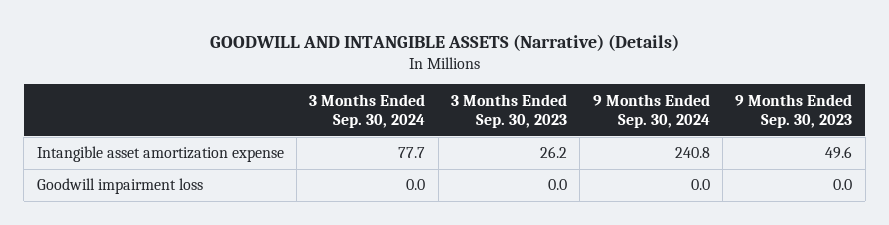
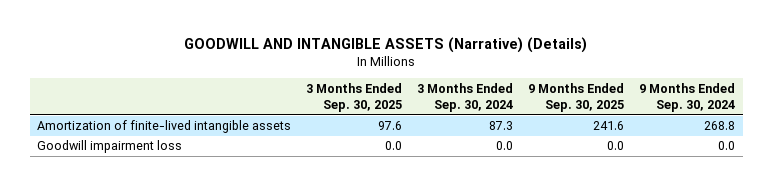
- | 3 Months Ended Sep. 30, 2024 | 3 Months Ended Sep. 30, 2023 | 9 Months Ended Sep. 30, 2024 | 9 Months Ended Sep. 30, 2023
+ | 3 Months Ended Sep. 30, 2025 | 3 Months Ended Sep. 30, 2024 | 9 Months Ended Sep. 30, 2025 | 9 Months Ended Sep. 30, 2024
- Intangible asset amortization expense | 77.7 | 26.2 | 240.8 | 49.6
+ Amortization of finite-lived intangible assets | 97.6 | 87.3 | 241.6 | 268.8

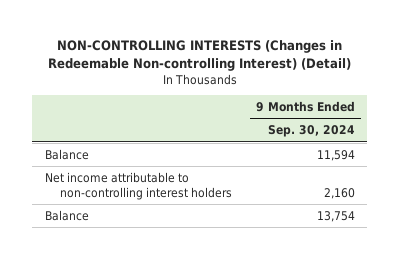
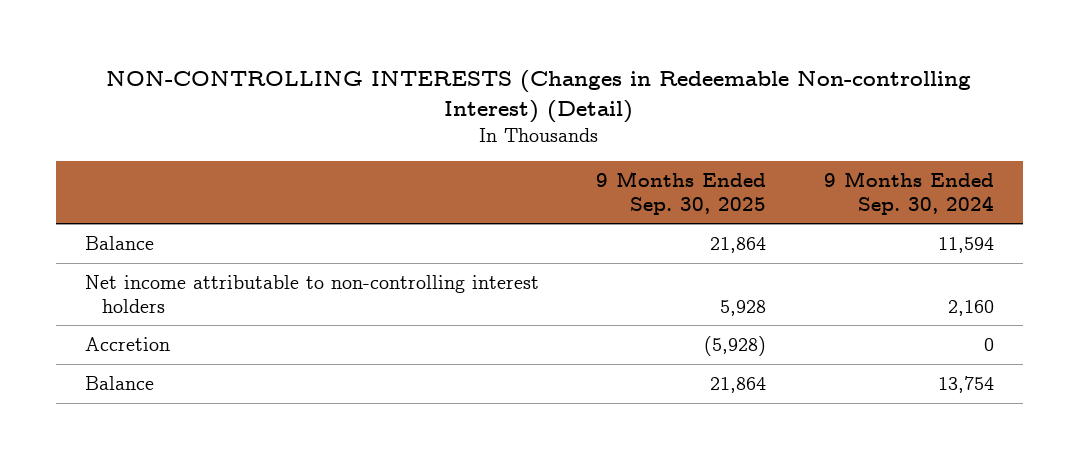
- | 9 Months Ended Sep. 30, 2024
+ | 9 Months Ended Sep. 30, 2025 | 9 Months Ended Sep. 30, 2024
+ Accretion | (5,928) | 0

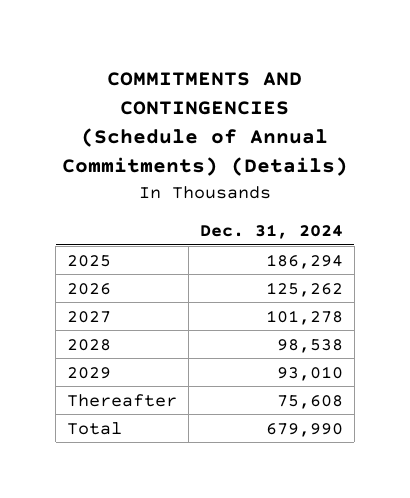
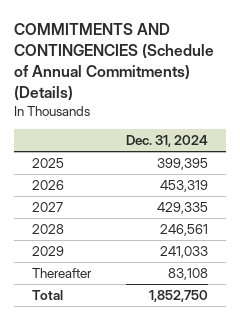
- 2025 | 186,294
- 2026 | 125,262
- 2027 | 101,278
- 2028 | 98,538
- 2029 | 93,010
- Thereafter | 75,608
- Total | 679,990
+ 2025 | 399,395
+ 2026 | 453,319
+ 2027 | 429,335
+ 2028 | 246,561
+ 2029 | 241,033
+ Thereafter | 83,108
+ Total | 1,852,750

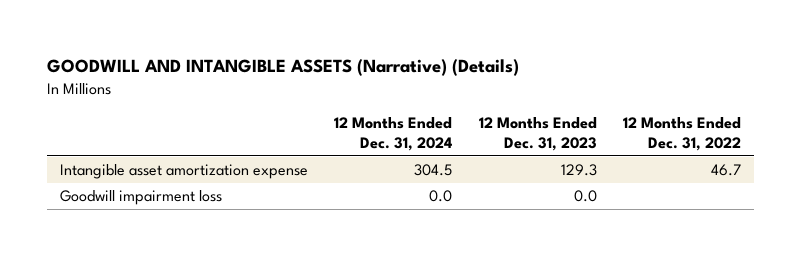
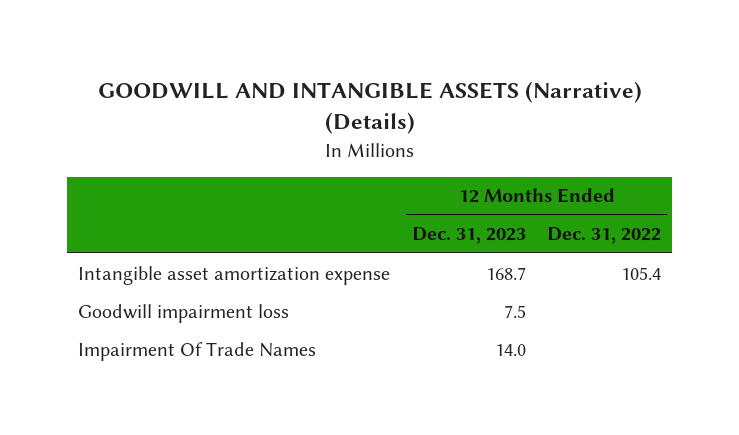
- | 12 Months Ended Dec. 31, 2024 | 12 Months Ended Dec. 31, 2023 | 12 Months Ended Dec. 31, 2022
+ | 12 Months Ended Dec. 31, 2023 | 12 Months Ended Dec. 31, 2022
- Intangible asset amortization expense | 304.5 | 129.3 | 46.7
- Goodwill impairment loss | 0.0 | 0.0 |
+ Intangible asset amortization expense | 168.7 | 105.4
+ Goodwill impairment loss | 7.5 |
+ Impairment Of Trade Names | 14.0 |

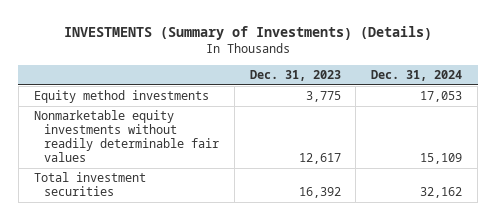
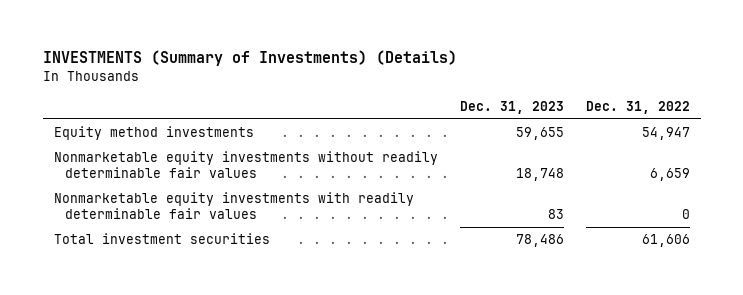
- | Dec. 31, 2023 | Dec. 31, 2024
+ | Dec. 31, 2023 | Dec. 31, 2022
- Equity method investments | 3,775 | 17,053
- Nonmarketable equity investments without readily determinable fair values | 12,617 | 15,109
- Total investment securities | 16,392 | 32,162
+ Equity method investments | 59,655 | 54,947
+ Nonmarketable equity investments without readily determinable fair values | 18,748 | 6,659
+ Nonmarketable equity investments with readily determinable fair values | 83 | 0
+ Total investment securities | 78,486 | 61,606

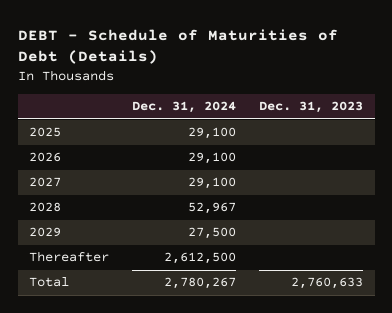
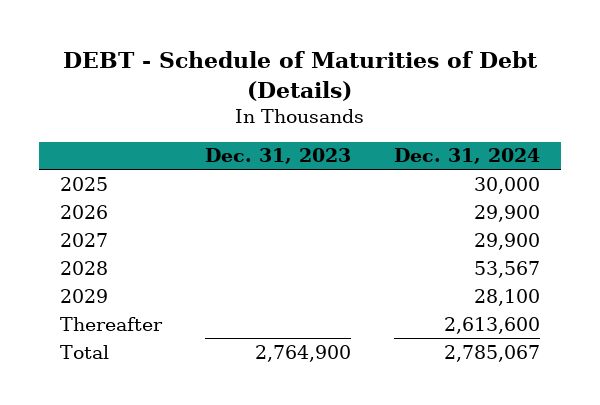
- | Dec. 31, 2024 | Dec. 31, 2023
+ | Dec. 31, 2023 | Dec. 31, 2024
- 2025 | 29,100 |
- 2026 | 29,100 |
- 2027 | 29,100 |
- 2028 | 52,967 |
- 2029 | 27,500 |
- Thereafter | 2,612,500 |
- Total | 2,780,267 | 2,760,633
+ 2025 | | 30,000
+ 2026 | | 29,900
+ 2027 | | 29,900
+ 2028 | | 53,567
+ 2029 | | 28,100
+ Thereafter | | 2,613,600
+ Total | 2,764,900 | 2,785,067

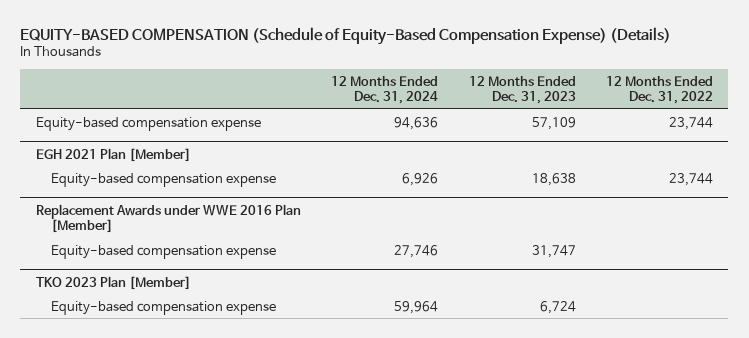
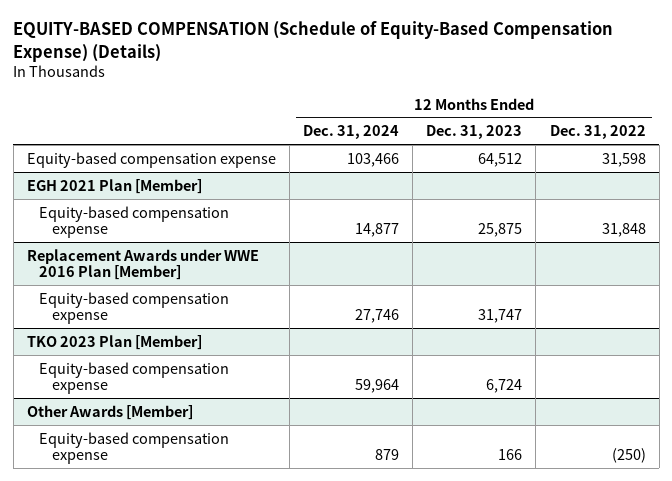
- Equity-based compensation expense | 94,636 | 57,109 | 23,744
+ Equity-based compensation expense | 103,466 | 64,512 | 31,598
@ EGH 2021 Plan [Member]
- Equity-based compensation expense | 6,926 | 18,638 | 23,744
+ Equity-based compensation expense | 14,877 | 25,875 | 31,848
+ Other Awards [Member]
+ Equity-based compensation expense | 879 | 166 | (250)

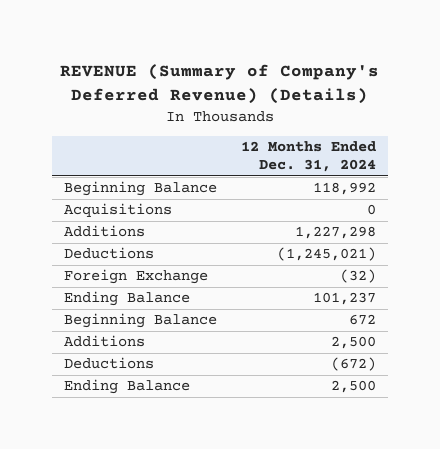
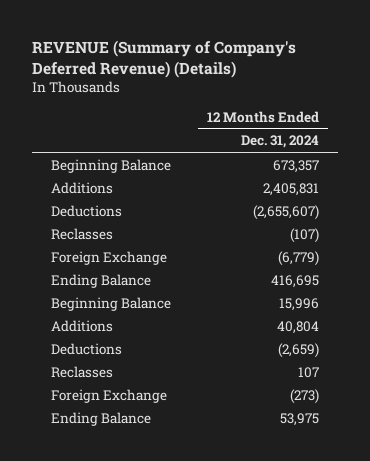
- Beginning Balance | 118,992
- Acquisitions | 0
- Additions | 1,227,298
- Deductions | (1,245,021)
- Foreign Exchange | (32)
- Ending Balance | 101,237
- Beginning Balance | 672
- Additions | 2,500
- Deductions | (672)
- Ending Balance | 2,500
+ Beginning Balance | 673,357
+ Additions | 2,405,831
+ Deductions | (2,655,607)
+ Reclasses | (107)
+ Foreign Exchange | (6,779)
+ Ending Balance | 416,695
+ Beginning Balance | 15,996
+ Additions | 40,804
+ Deductions | (2,659)
+ Reclasses | 107
+ Foreign Exchange | (273)
+ Ending Balance | 53,975

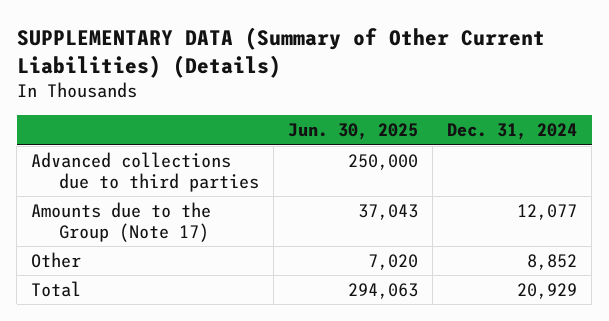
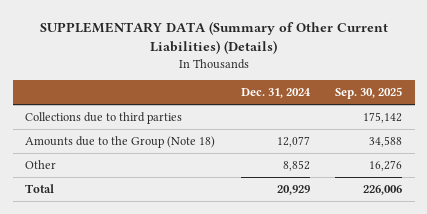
- | Jun. 30, 2025 | Dec. 31, 2024
+ | Dec. 31, 2024 | Sep. 30, 2025
- Advanced collections due to third parties | 250,000 |
- Amounts due to the Group (Note 17) | 37,043 | 12,077
+ Collections due to third parties | | 175,142
+ Amounts due to the Group (Note 18) | 12,077 | 34,588

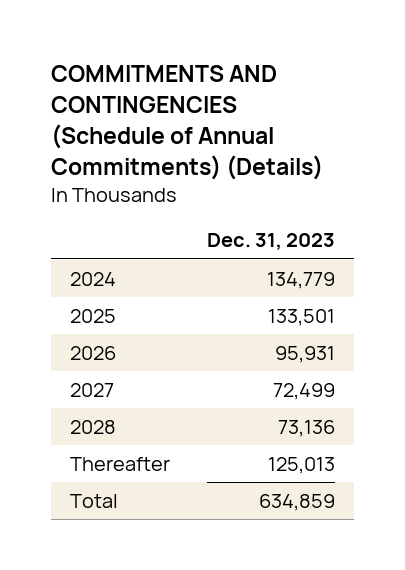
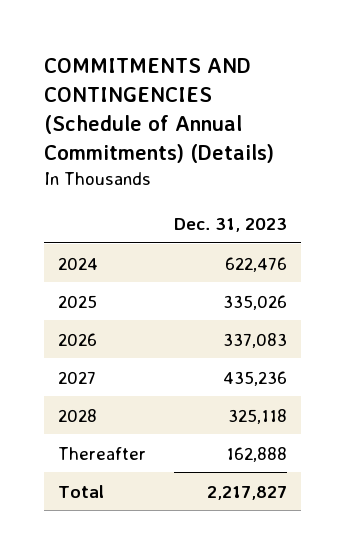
- 2024 | 134,779
- 2025 | 133,501
- 2026 | 95,931
- 2027 | 72,499
- 2028 | 73,136
- Thereafter | 125,013
- Total | 634,859
+ 2024 | 622,476
+ 2025 | 335,026
+ 2026 | 337,083
+ 2027 | 435,236
+ 2028 | 325,118
+ Thereafter | 162,888
+ Total | 2,217,827

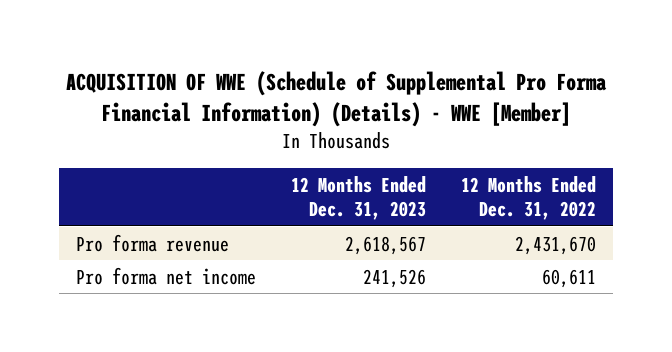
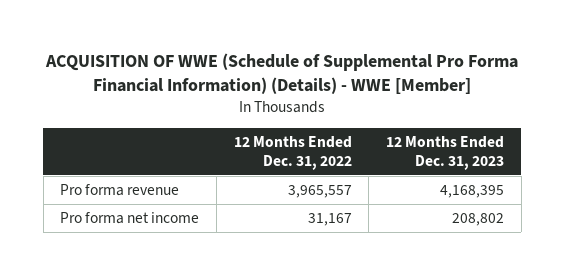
- | 12 Months Ended Dec. 31, 2023 | 12 Months Ended Dec. 31, 2022
+ | 12 Months Ended Dec. 31, 2022 | 12 Months Ended Dec. 31, 2023
- Pro forma revenue | 2,618,567 | 2,431,670
- Pro forma net income | 241,526 | 60,611
+ Pro forma revenue | 3,965,557 | 4,168,395
+ Pro forma net income | 31,167 | 208,802

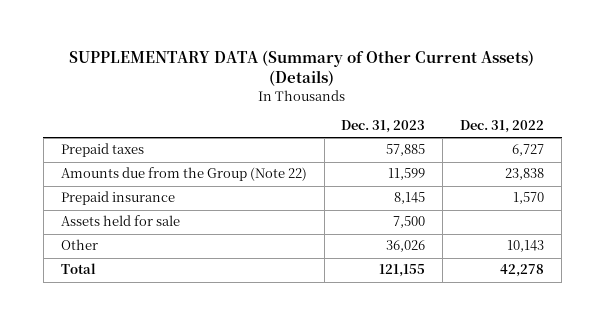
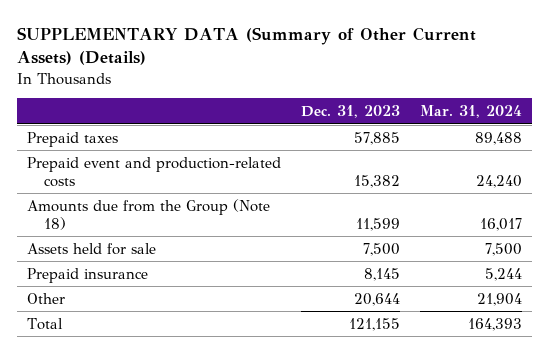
- | Dec. 31, 2023 | Dec. 31, 2022
+ | Dec. 31, 2023 | Mar. 31, 2024
- Amounts due from the Group (Note 22) | 11,599 | 23,838
+ Prepaid event and production-related costs | 15,382 | 24,240
+ Amounts due from the Group (Note 18) | 11,599 | 16,017
- Other | 36,026 | 10,143
moved down: Prepaid insurance | 8,145 | 5,244
+ Other | 20,644 | 21,904

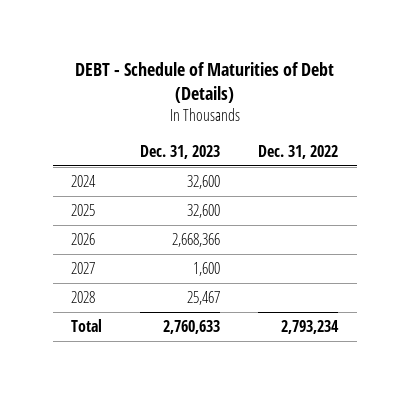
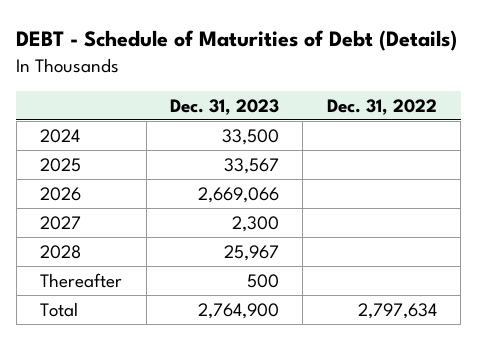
- 2024 | 32,600 |
- 2025 | 32,600 |
- 2026 | 2,668,366 |
- 2027 | 1,600 |
- 2028 | 25,467 |
- Total | 2,760,633 | 2,793,234
+ 2024 | 33,500 |
+ 2025 | 33,567 |
+ 2026 | 2,669,066 |
+ 2027 | 2,300 |
+ 2028 | 25,967 |
+ Thereafter | 500 |
+ Total | 2,764,900 | 2,797,634

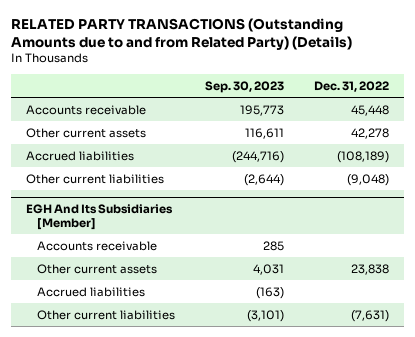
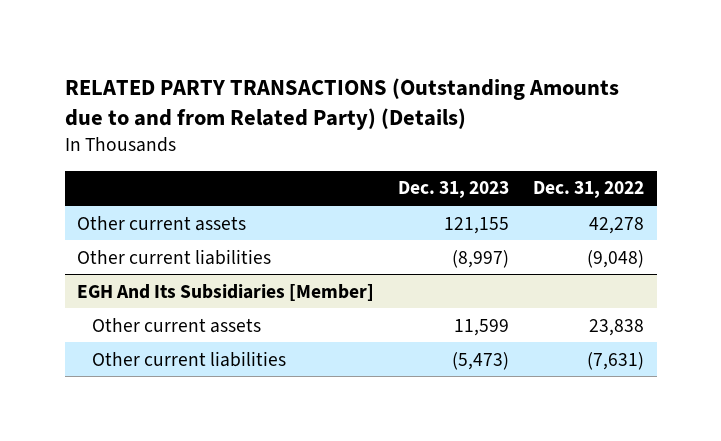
- | Sep. 30, 2023 | Dec. 31, 2022
+ | Dec. 31, 2023 | Dec. 31, 2022
- Accounts receivable | 195,773 | 45,448
- Accrued liabilities | (244,716) | (108,189)
@ EGH And Its Subsidiaries [Member]
- Accounts receivable | 285 |
- Accrued liabilities | (163) |

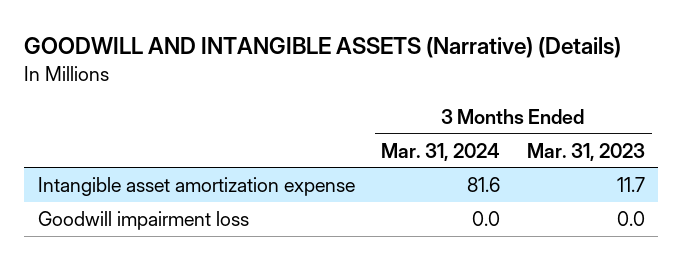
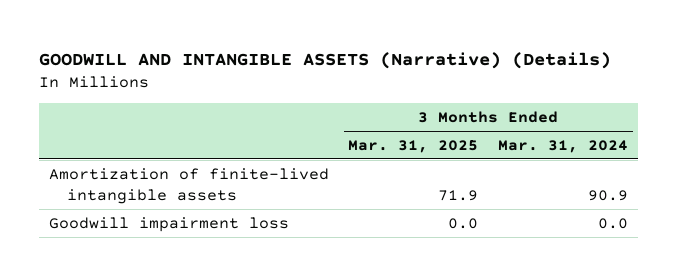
- | 3 Months Ended Mar. 31, 2024 | 3 Months Ended Mar. 31, 2023
+ | 3 Months Ended Mar. 31, 2025 | 3 Months Ended Mar. 31, 2024
- Intangible asset amortization expense | 81.6 | 11.7
+ Amortization of finite-lived intangible assets | 71.9 | 90.9

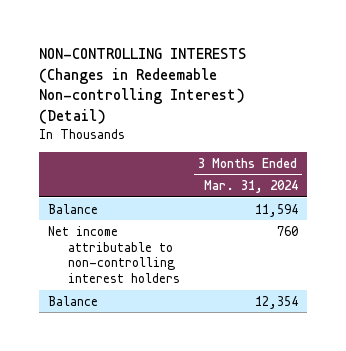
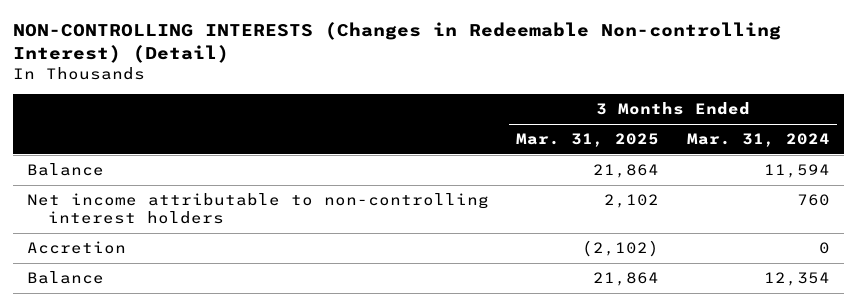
- | 3 Months Ended Mar. 31, 2024
+ | 3 Months Ended Mar. 31, 2025 | 3 Months Ended Mar. 31, 2024
+ Accretion | (2,102) | 0

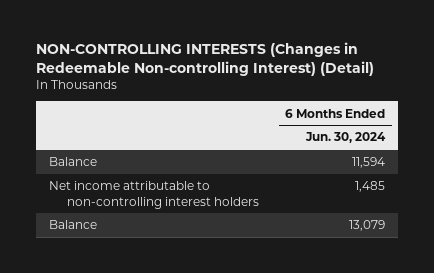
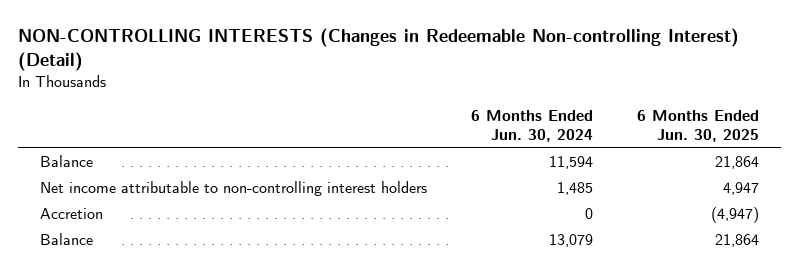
- | 6 Months Ended Jun. 30, 2024
+ | 6 Months Ended Jun. 30, 2024 | 6 Months Ended Jun. 30, 2025
+ Accretion | 0 | (4,947)

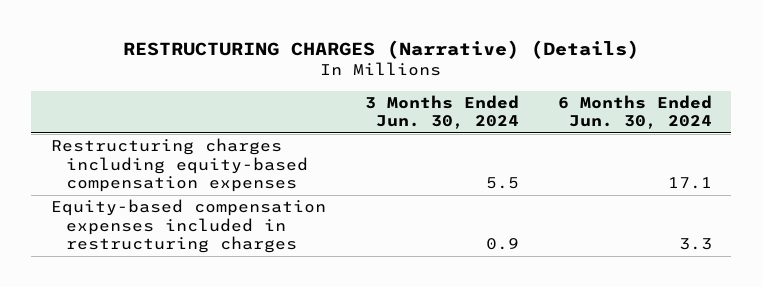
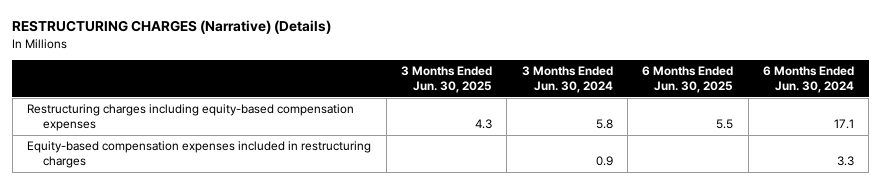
- | 3 Months Ended Jun. 30, 2024 | 6 Months Ended Jun. 30, 2024
+ | 3 Months Ended Jun. 30, 2025 | 3 Months Ended Jun. 30, 2024 | 6 Months Ended Jun. 30, 2025 | 6 Months Ended Jun. 30, 2024
- Restructuring charges including equity-based compensation expenses | 5.5 | 17.1
+ Restructuring charges including equity-based compensation expenses | 4.3 | 5.8 | 5.5 | 17.1

